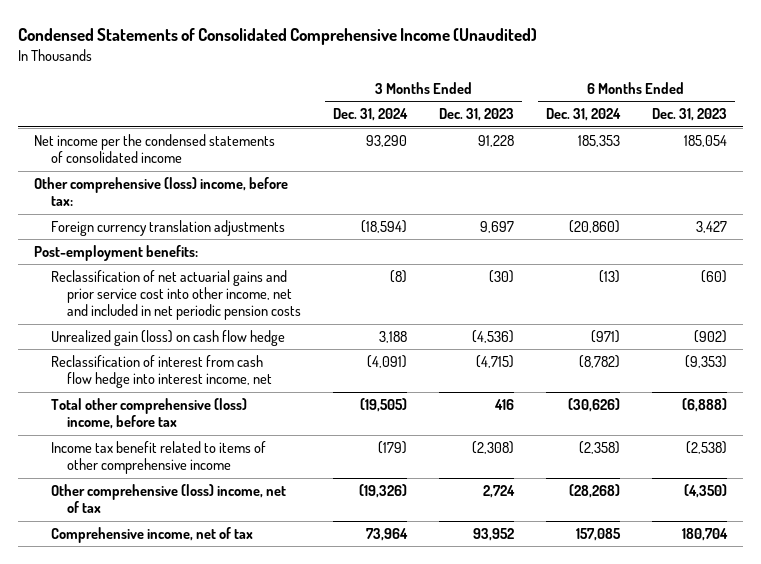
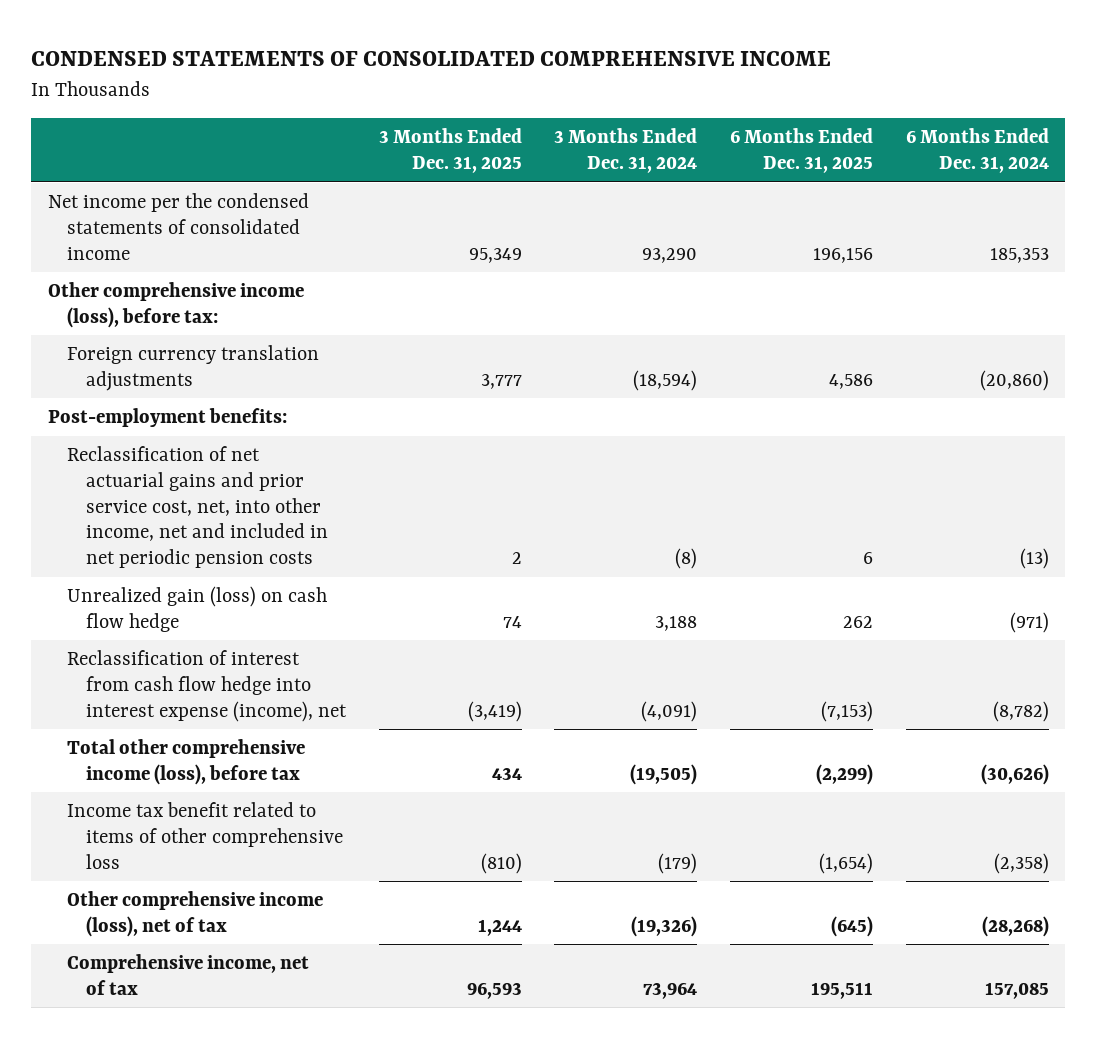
- Condensed Statements of Consolidated Comprehensive Income (Unaudited)
+ CONDENSED STATEMENTS OF CONSOLIDATED COMPREHENSIVE INCOME
- | 3 Months Ended Dec. 31, 2024 | 3 Months Ended Dec. 31, 2023 | 6 Months Ended Dec. 31, 2024 | 6 Months Ended Dec. 31, 2023
+ | 3 Months Ended Dec. 31, 2025 | 3 Months Ended Dec. 31, 2024 | 6 Months Ended Dec. 31, 2025 | 6 Months Ended Dec. 31, 2024
- Other comprehensive (loss) income, before tax:
+ Other comprehensive income (loss), before tax:
- Reclassification of net actuarial gains and prior service cost into other income, net and included in net periodic pension costs | (8) | (30) | (13) | (60)
+ Reclassification of net actuarial gains and prior service cost, net, into other income, net and included in net periodic pension costs | 2 | (8) | 6 | (13)
- Reclassification of interest from cash flow hedge into interest income, net | (4,091) | (4,715) | (8,782) | (9,353)
- Total other comprehensive (loss) income, before tax | (19,505) | 416 | (30,626) | (6,888)
- Income tax benefit related to items of other comprehensive income | (179) | (2,308) | (2,358) | (2,538)
- Other comprehensive (loss) income, net of tax | (19,326) | 2,724 | (28,268) | (4,350)
+ Reclassification of interest from cash flow hedge into interest expense (income), net | (3,419) | (4,091) | (7,153) | (8,782)
+ Total other comprehensive income (loss), before tax | 434 | (19,505) | (2,299) | (30,626)
+ Income tax benefit related to items of other comprehensive loss | (810) | (179) | (1,654) | (2,358)
+ Other comprehensive income (loss), net of tax | 1,244 | (19,326) | (645) | (28,268)

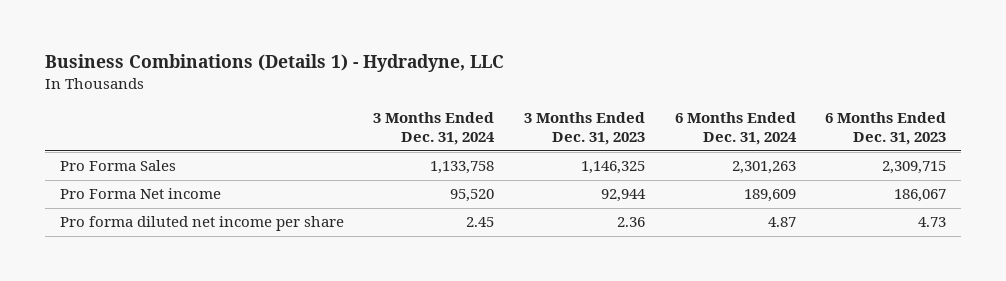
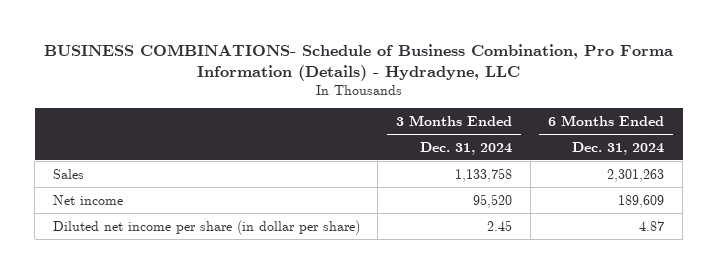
- Business Combinations (Details 1) - Hydradyne, LLC
+ BUSINESS COMBINATIONS- Schedule of Business Combination, Pro Forma Information (Details) - Hydradyne, LLC
- | 3 Months Ended Dec. 31, 2024 | 3 Months Ended Dec. 31, 2023 | 6 Months Ended Dec. 31, 2024 | 6 Months Ended Dec. 31, 2023
+ | 3 Months Ended Dec. 31, 2024 | 6 Months Ended Dec. 31, 2024
- Pro Forma Sales | 1,133,758 | 1,146,325 | 2,301,263 | 2,309,715
- Pro Forma Net income | 95,520 | 92,944 | 189,609 | 186,067
- Pro forma diluted net income per share | 2.45 | 2.36 | 4.87 | 4.73
+ Sales | 1,133,758 | 2,301,263
+ Net income | 95,520 | 189,609
+ Diluted net income per share (in dollar per share) | 2.45 | 4.87

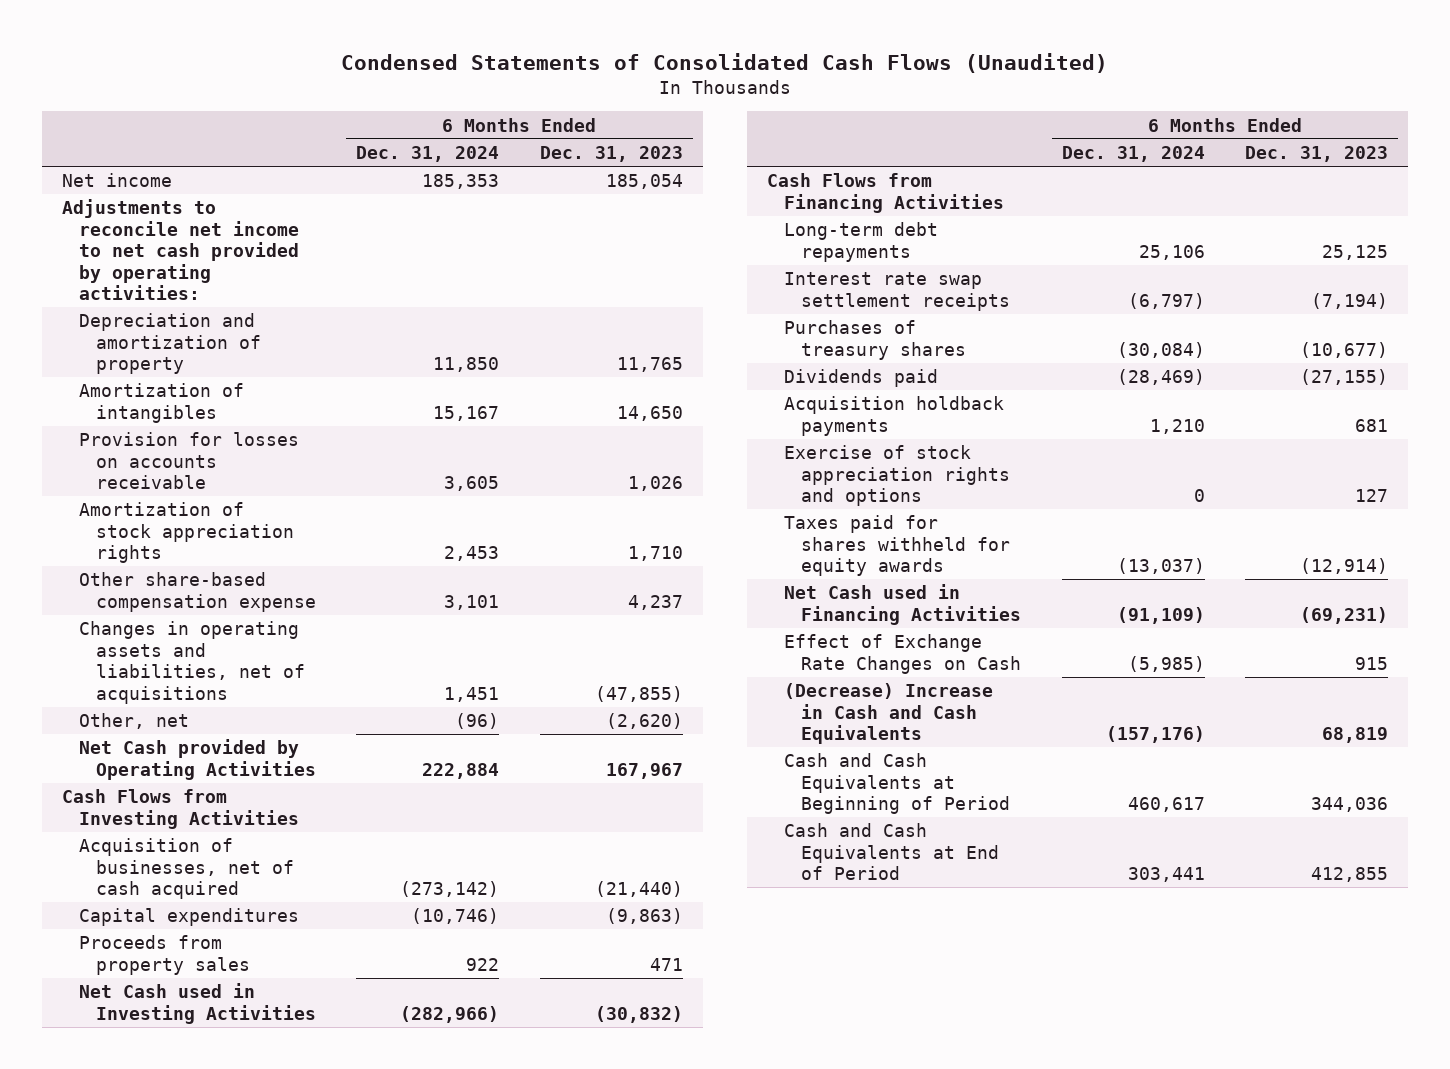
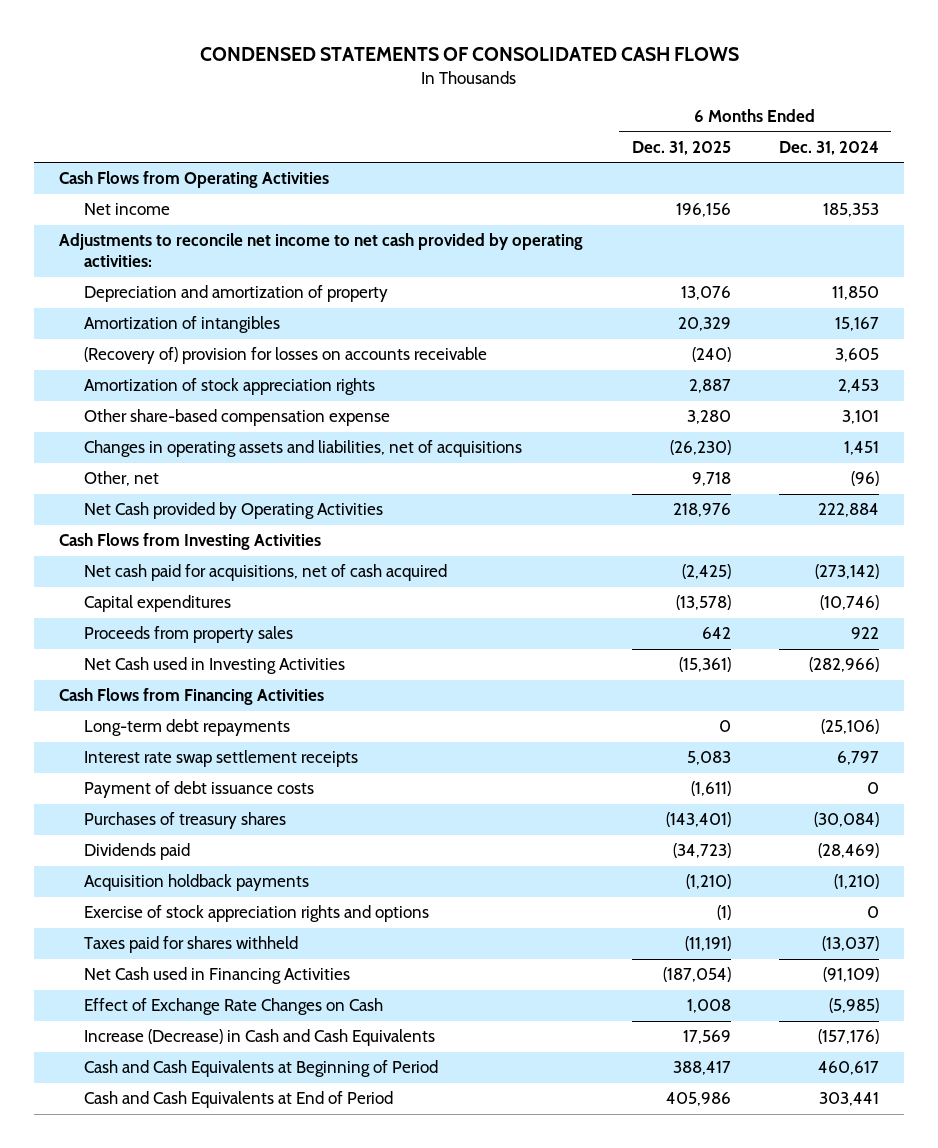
- Condensed Statements of Consolidated Cash Flows (Unaudited)
+ CONDENSED STATEMENTS OF CONSOLIDATED CASH FLOWS
- | 6 Months Ended Dec. 31, 2024 | 6 Months Ended Dec. 31, 2023
+ | 6 Months Ended Dec. 31, 2025 | 6 Months Ended Dec. 31, 2024
+ Cash Flows from Operating Activities
- Provision for losses on accounts receivable | 3,605 | 1,026
+ (Recovery of) provision for losses on accounts receivable | (240) | 3,605
- Acquisition of businesses, net of cash acquired | (273,142) | (21,440)
+ Net cash paid for acquisitions, net of cash acquired | (2,425) | (273,142)
- Long-term debt repayments | 25,106 | 25,125
- Interest rate swap settlement receipts | (6,797) | (7,194)
+ Long-term debt repayments | 0 | (25,106)
+ Interest rate swap settlement receipts | 5,083 | 6,797
+ Payment of debt issuance costs | (1,611) | 0
- Acquisition holdback payments | 1,210 | 681
+ Acquisition holdback payments | (1,210) | (1,210)
- Taxes paid for shares withheld for equity awards | (13,037) | (12,914)
+ Taxes paid for shares withheld | (11,191) | (13,037)
- (Decrease) Increase in Cash and Cash Equivalents | (157,176) | 68,819
+ Increase (Decrease) in Cash and Cash Equivalents | 17,569 | (157,176)

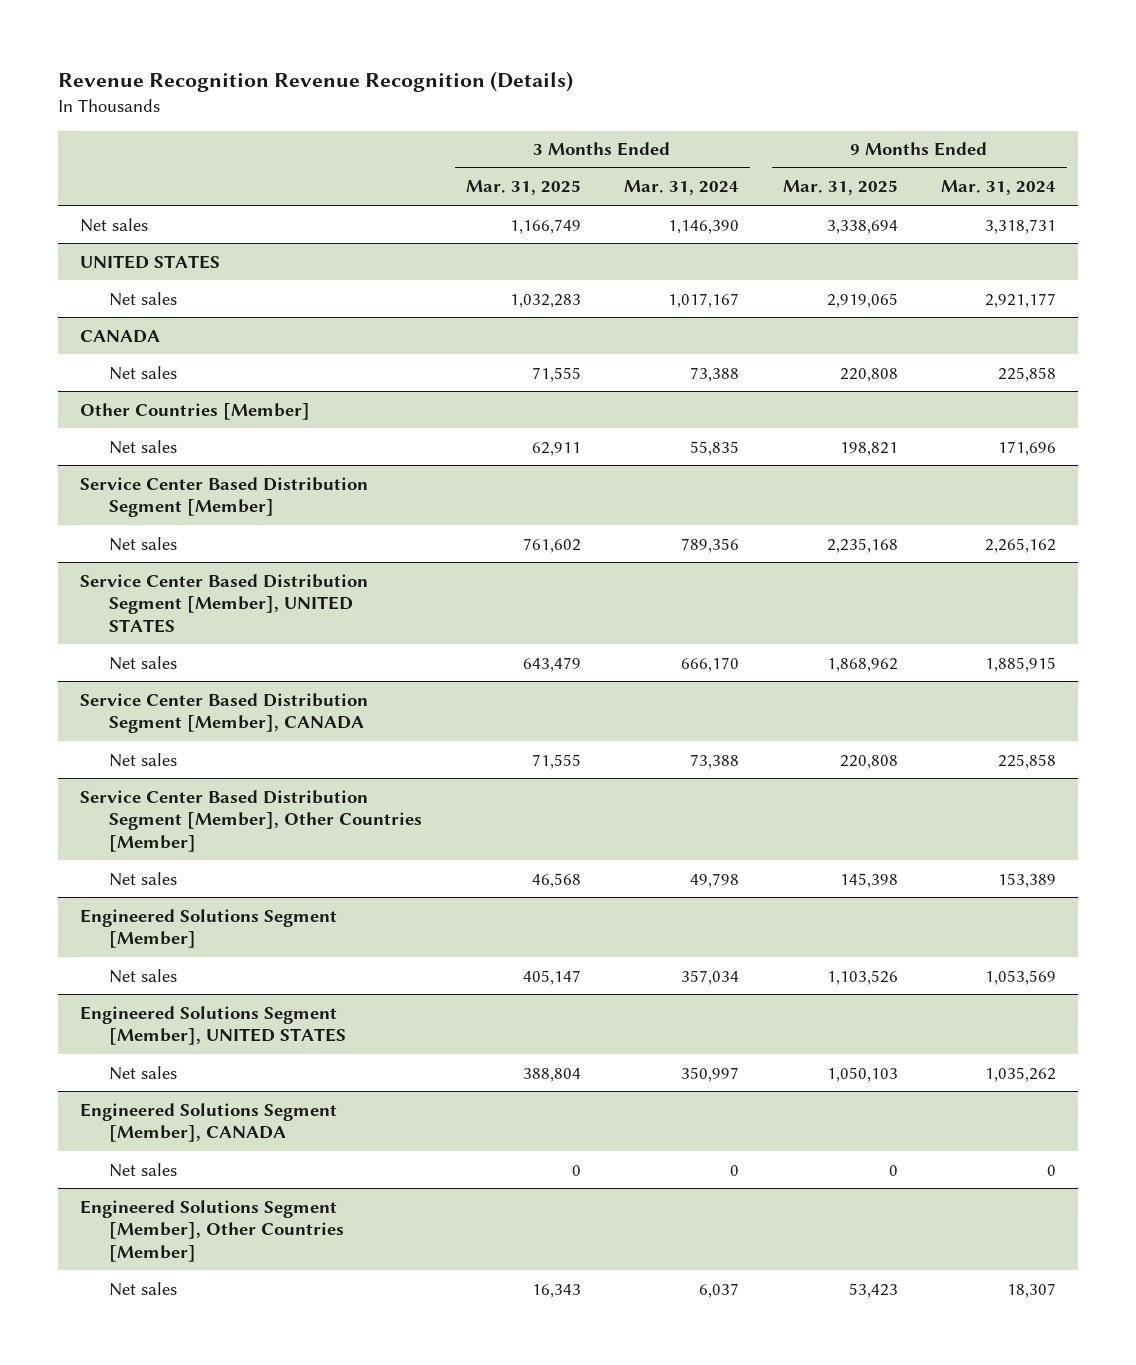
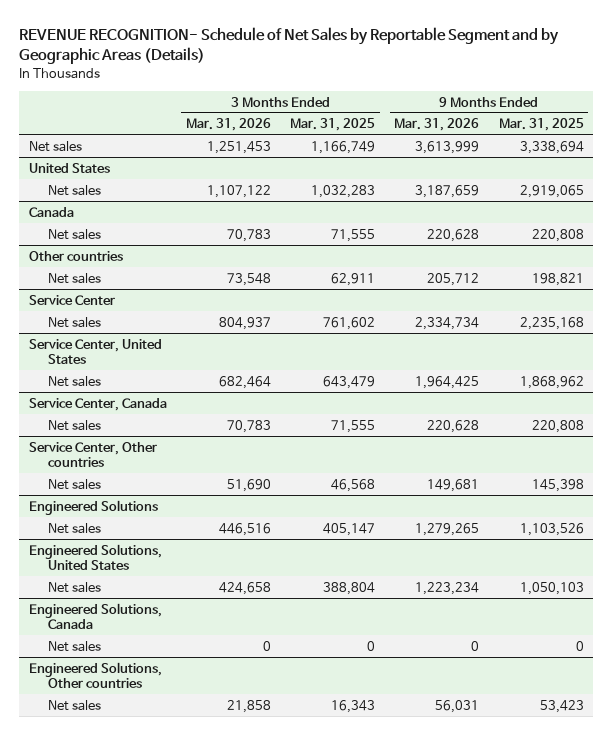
- Revenue Recognition Revenue Recognition (Details)
+ REVENUE RECOGNITION- Schedule of Net Sales by Reportable Segment and by Geographic Areas (Details)
- | 3 Months Ended Mar. 31, 2025 | 3 Months Ended Mar. 31, 2024 | 9 Months Ended Mar. 31, 2025 | 9 Months Ended Mar. 31, 2024
+ | 3 Months Ended Mar. 31, 2026 | 3 Months Ended Mar. 31, 2025 | 9 Months Ended Mar. 31, 2026 | 9 Months Ended Mar. 31, 2025
- UNITED STATES
+ United States
- CANADA
+ Canada
- Other Countries [Member]
+ Other countries
- Service Center Based Distribution Segment [Member]
+ Service Center
- Service Center Based Distribution Segment [Member], UNITED STATES
+ Service Center, United States
- Service Center Based Distribution Segment [Member], CANADA
+ Service Center, Canada
- Service Center Based Distribution Segment [Member], Other Countries [Member]
+ Service Center, Other countries
- Engineered Solutions Segment [Member]
+ Engineered Solutions
- Engineered Solutions Segment [Member], UNITED STATES
+ Engineered Solutions, United States
- Engineered Solutions Segment [Member], CANADA
+ Engineered Solutions, Canada
- Engineered Solutions Segment [Member], Other Countries [Member]
+ Engineered Solutions, Other countries

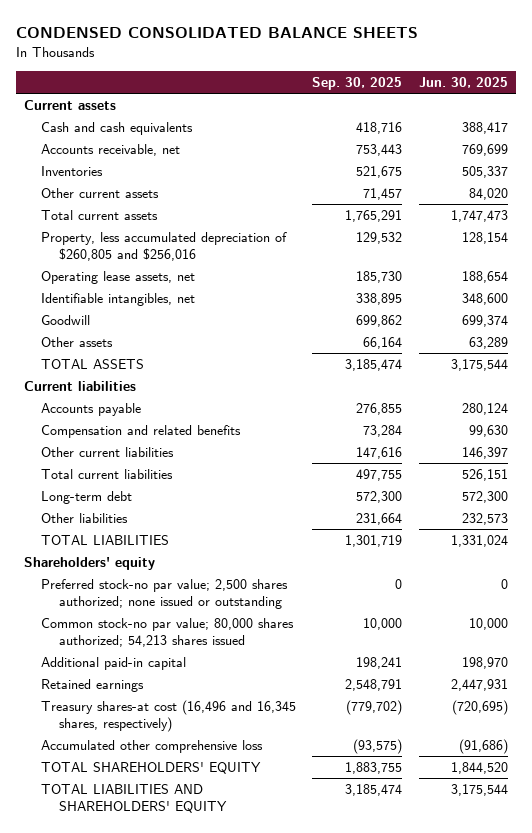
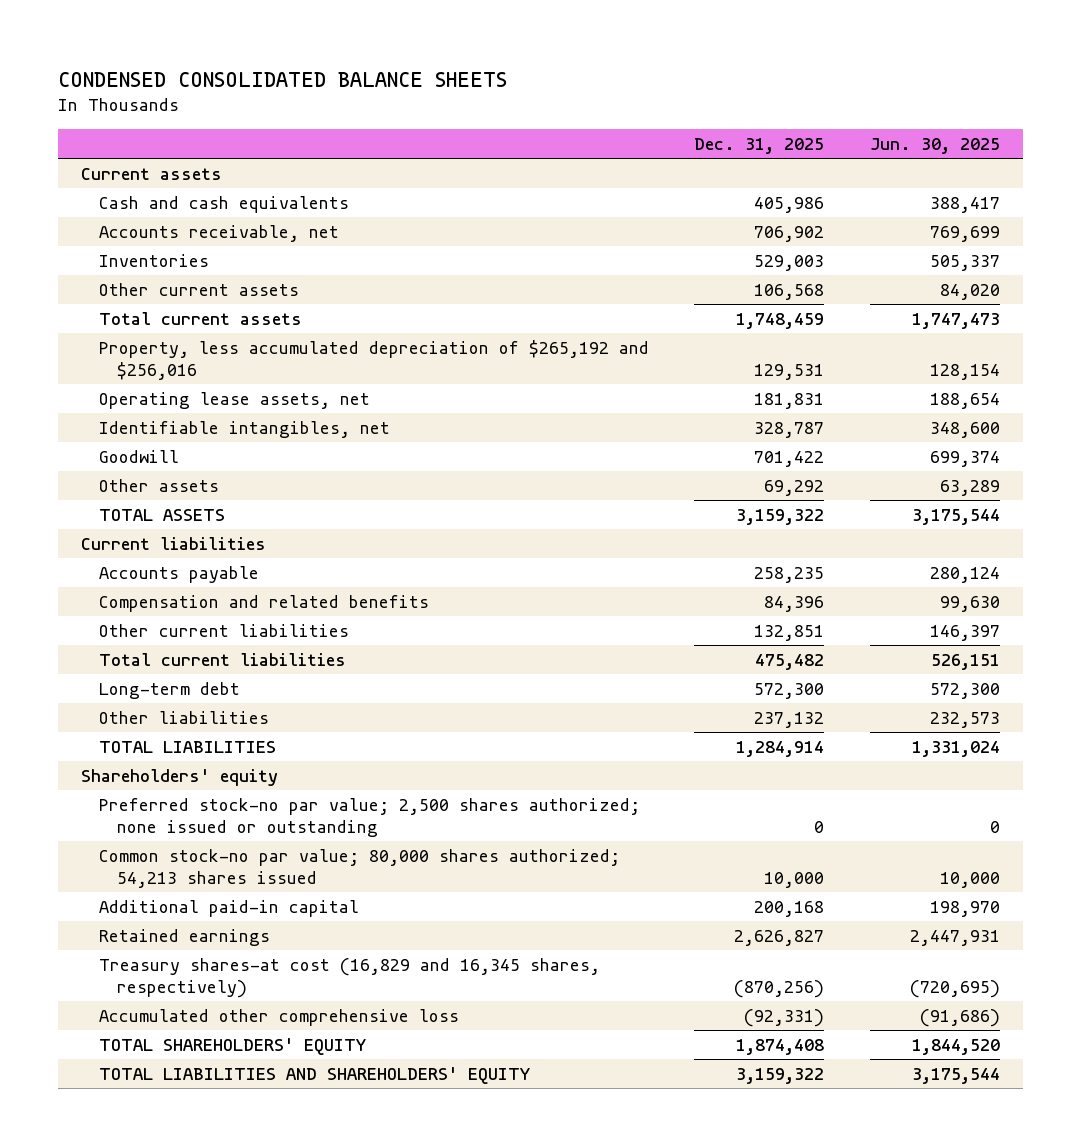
- | Sep. 30, 2025 | Jun. 30, 2025
+ | Dec. 31, 2025 | Jun. 30, 2025
- Property, less accumulated depreciation of $260,805 and $256,016 | 129,532 | 128,154
+ Property, less accumulated depreciation of $265,192 and $256,016 | 129,531 | 128,154
- Treasury shares-at cost (16,496 and 16,345 shares, respectively) | (779,702) | (720,695)
+ Treasury shares-at cost (16,829 and 16,345 shares, respectively) | (870,256) | (720,695)

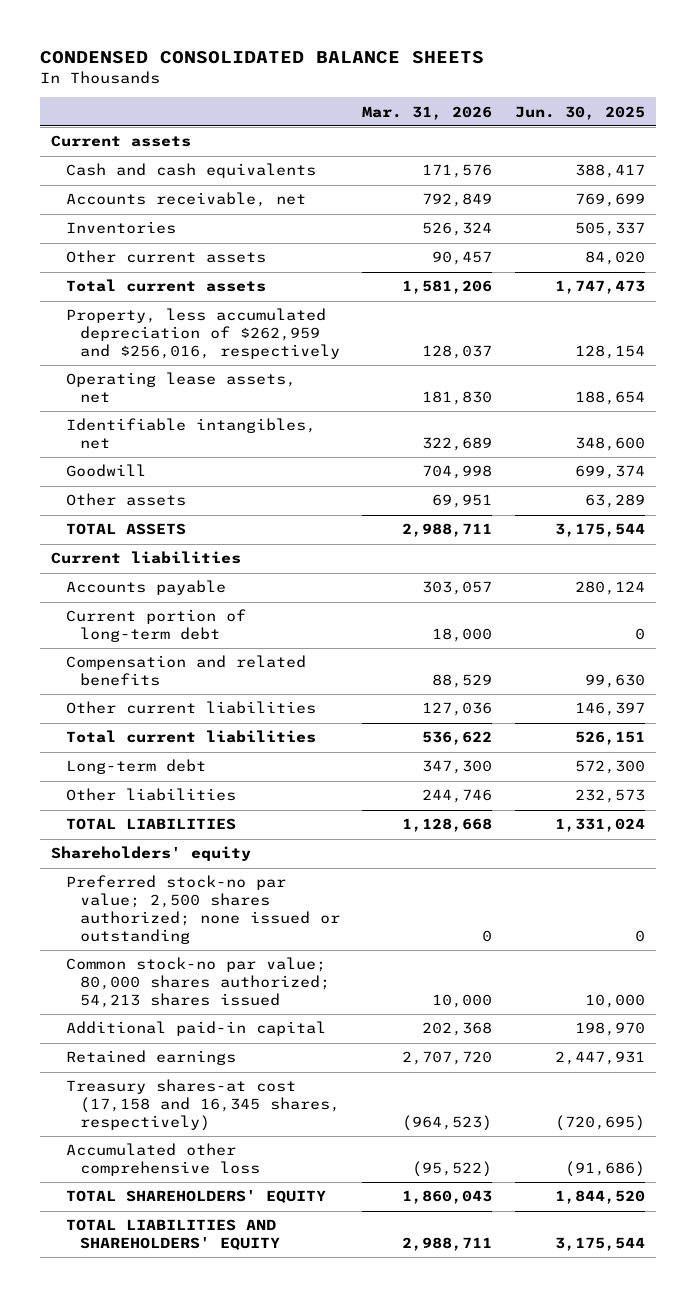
- | Dec. 31, 2025 | Jun. 30, 2025
+ | Mar. 31, 2026 | Jun. 30, 2025
- Property, less accumulated depreciation of $265,192 and $256,016 | 129,531 | 128,154
+ Property, less accumulated depreciation of $262,959 and $256,016, respectively | 128,037 | 128,154
+ Current portion of long-term debt | 18,000 | 0
- Treasury shares-at cost (16,829 and 16,345 shares, respectively) | (870,256) | (720,695)
+ Treasury shares-at cost (17,158 and 16,345 shares, respectively) | (964,523) | (720,695)

